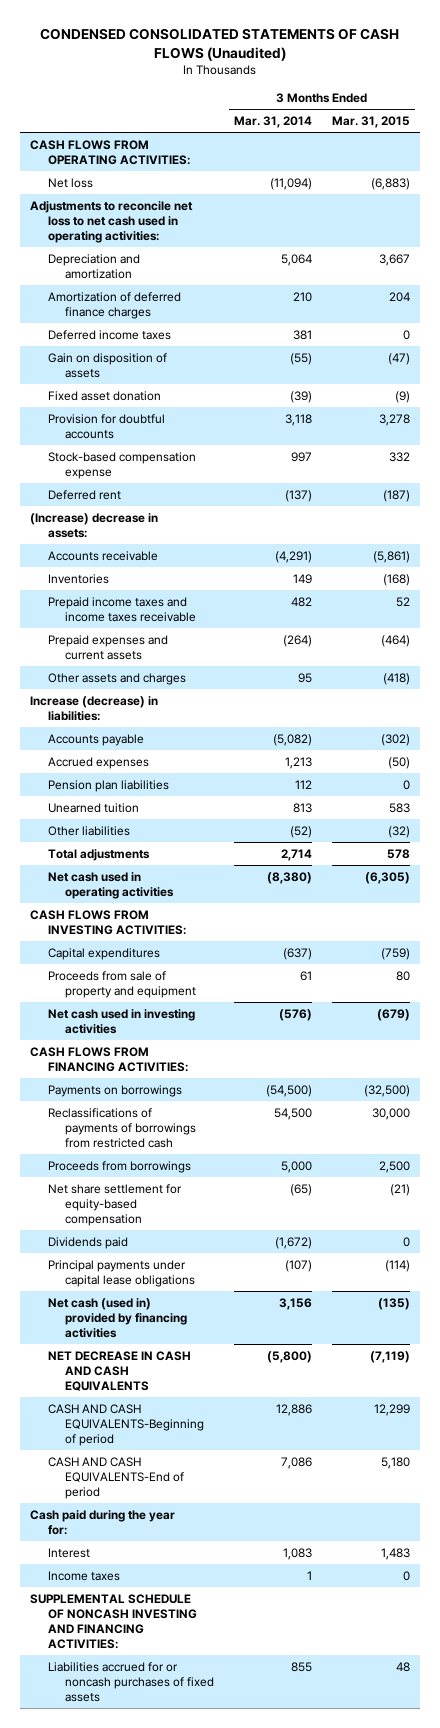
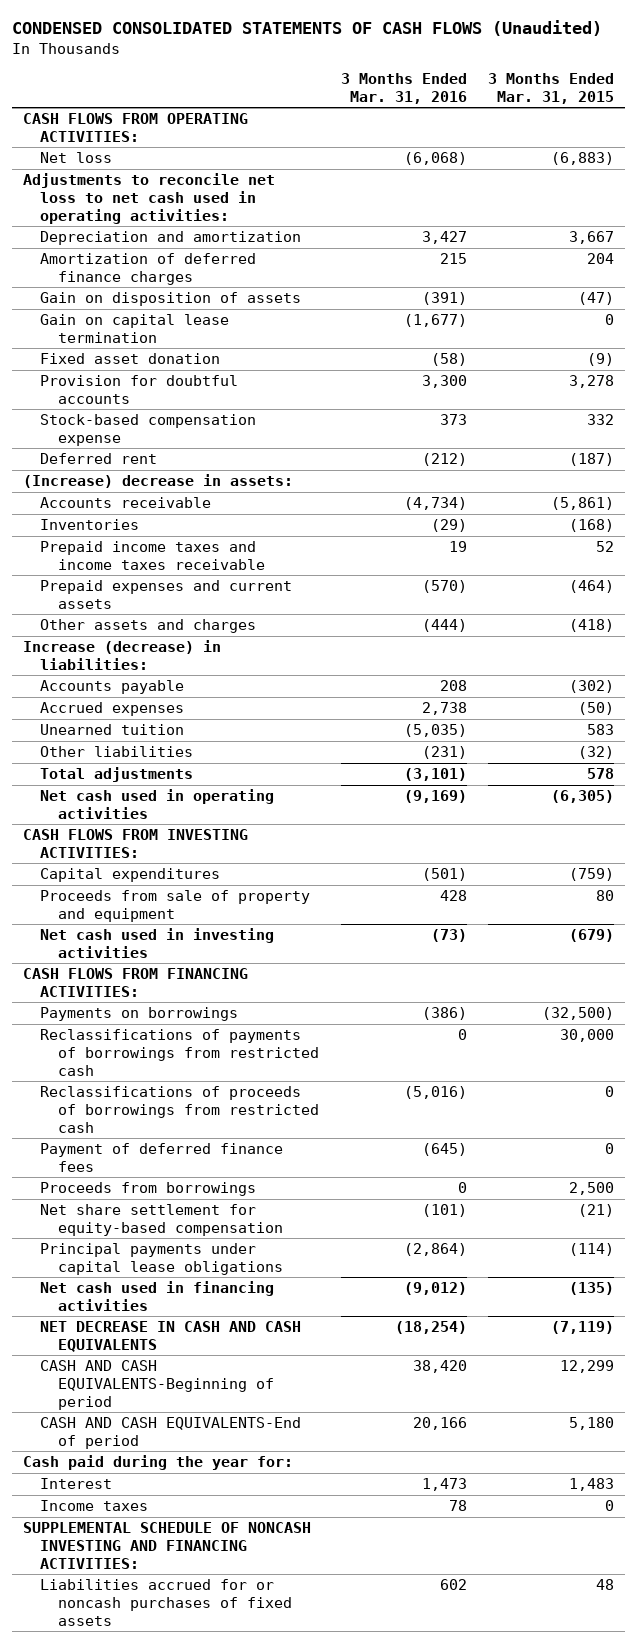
- | 3 Months Ended Mar. 31, 2014 | 3 Months Ended Mar. 31, 2015
+ | 3 Months Ended Mar. 31, 2016 | 3 Months Ended Mar. 31, 2015
- Deferred income taxes | 381 | 0
+ Gain on capital lease termination | (1,677) | 0
- Pension plan liabilities | 112 | 0
+ Reclassifications of proceeds of borrowings from restricted cash | (5,016) | 0
+ Payment of deferred finance fees | (645) | 0
- Dividends paid | (1,672) | 0
- Net cash (used in) provided by financing activities | 3,156 | (135)
+ Net cash used in financing activities | (9,012) | (135)

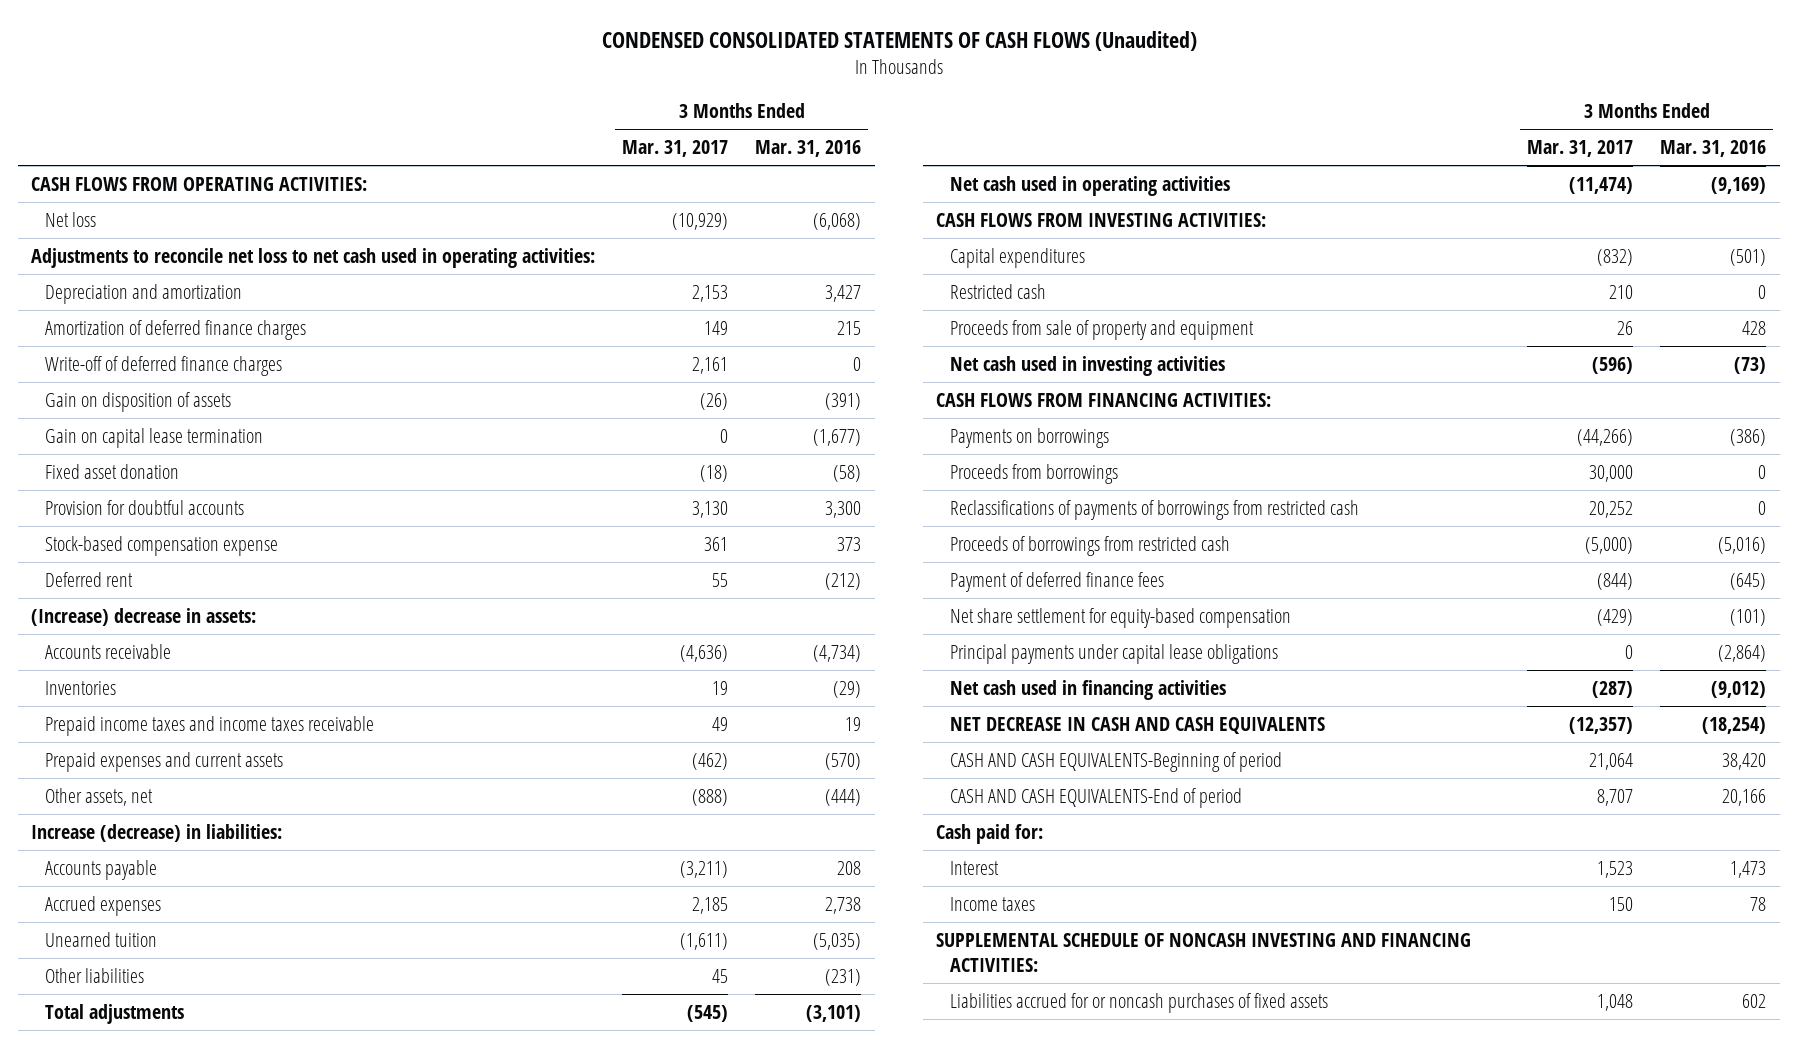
- | 3 Months Ended Mar. 31, 2016 | 3 Months Ended Mar. 31, 2015
+ | 3 Months Ended Mar. 31, 2017 | 3 Months Ended Mar. 31, 2016
+ Write-off of deferred finance charges | 2,161 | 0
- Other assets and charges | (444) | (418)
+ Other assets, net | (888) | (444)
+ Restricted cash | 210 | 0
moved up: Proceeds from borrowings | 30,000 | 0
- Reclassifications of proceeds of borrowings from restricted cash | (5,016) | 0
+ Proceeds of borrowings from restricted cash | (5,000) | (5,016)
- Cash paid during the year for:
+ Cash paid for:

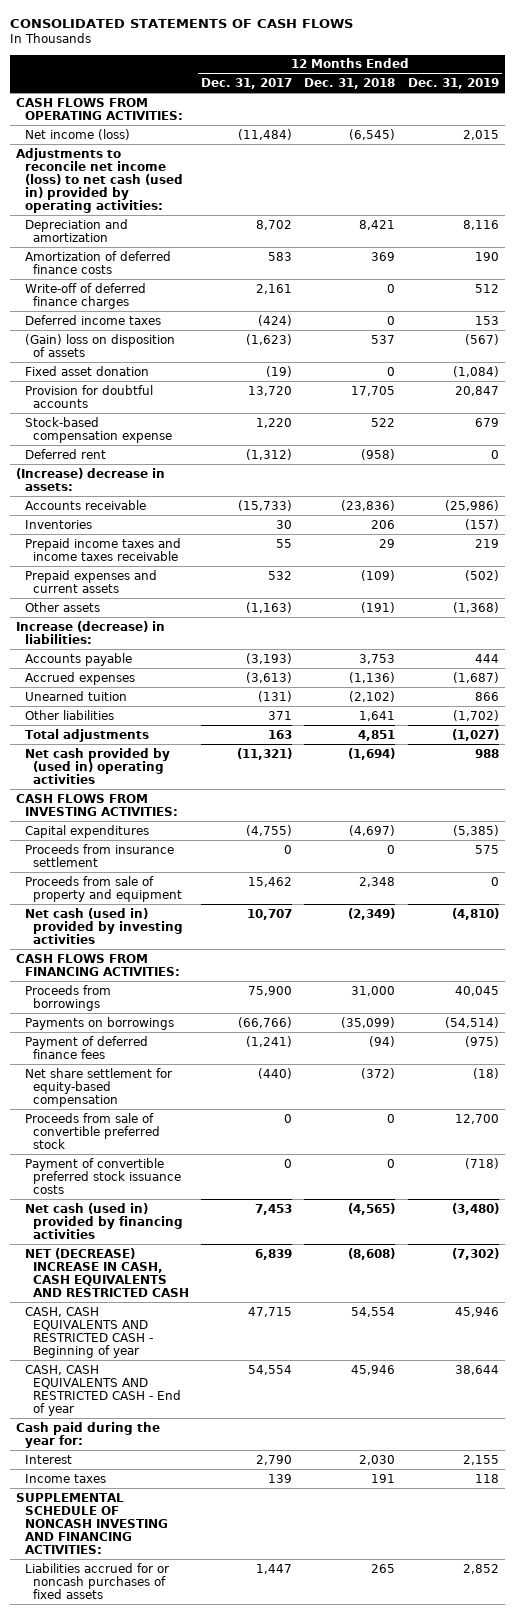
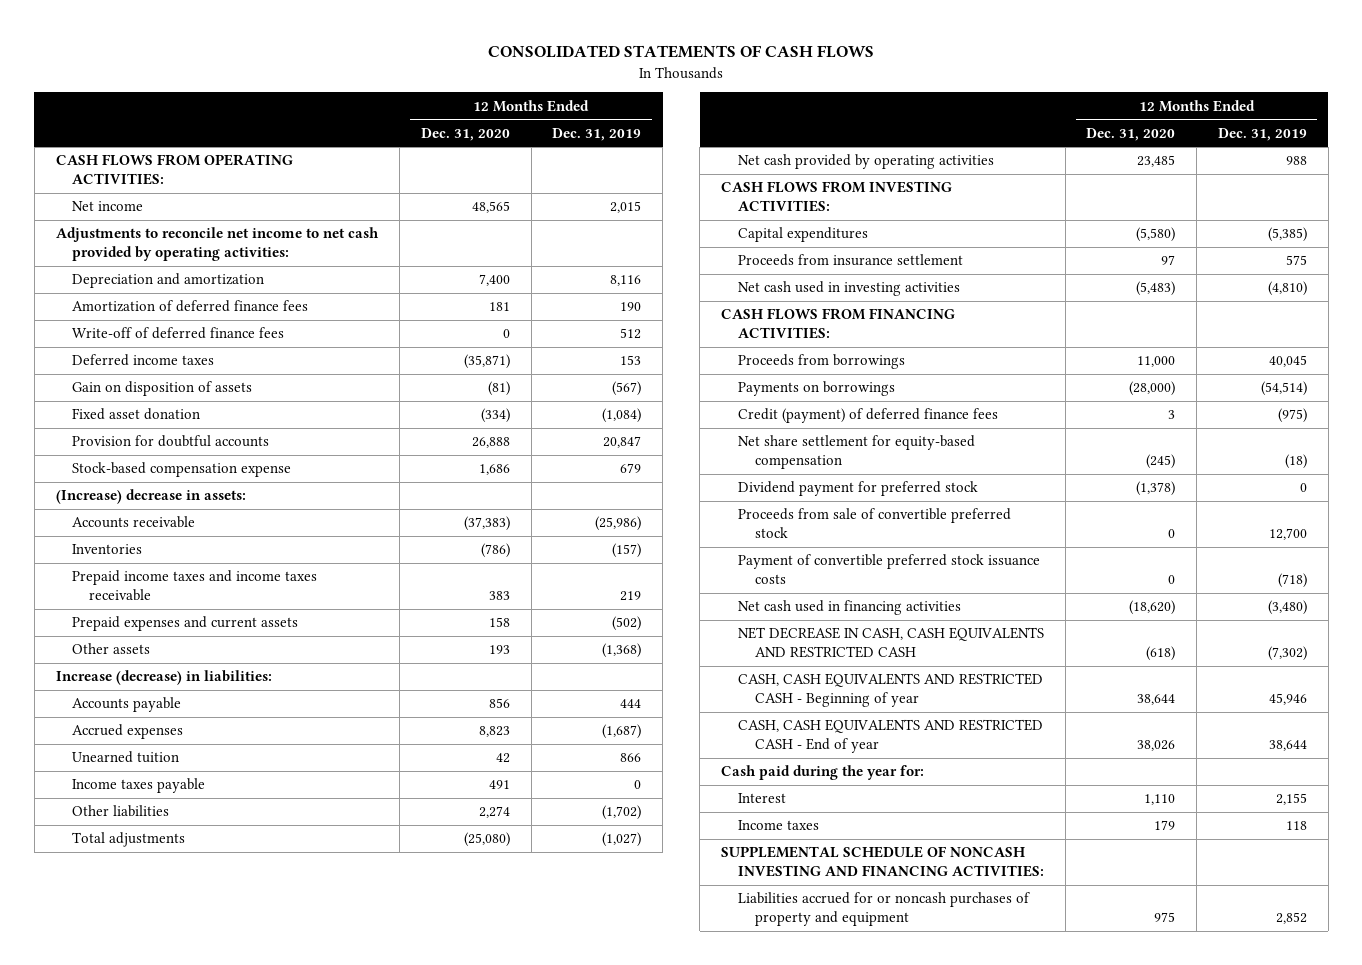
- | 12 Months Ended Dec. 31, 2017 | 12 Months Ended Dec. 31, 2018 | 12 Months Ended Dec. 31, 2019
+ | 12 Months Ended Dec. 31, 2020 | 12 Months Ended Dec. 31, 2019
- Net income (loss) | (11,484) | (6,545) | 2,015
- Adjustments to reconcile net income (loss) to net cash (used in) provided by operating activities:
+ Net income | 48,565 | 2,015
+ Adjustments to reconcile net income to net cash provided by operating activities:
- Amortization of deferred finance costs | 583 | 369 | 190
- Write-off of deferred finance charges | 2,161 | 0 | 512
+ Amortization of deferred finance fees | 181 | 190
+ Write-off of deferred finance fees | 0 | 512
- (Gain) loss on disposition of assets | (1,623) | 537 | (567)
+ Gain on disposition of assets | (81) | (567)
- Deferred rent | (1,312) | (958) | 0
+ Income taxes payable | 491 | 0
- Net cash provided by (used in) operating activities | (11,321) | (1,694) | 988
+ Net cash provided by operating activities | 23,485 | 988
- Proceeds from sale of property and equipment | 15,462 | 2,348 | 0
- Net cash (used in) provided by investing activities | 10,707 | (2,349) | (4,810)
+ Net cash used in investing activities | (5,483) | (4,810)
- Payment of deferred finance fees | (1,241) | (94) | (975)
+ Credit (payment) of deferred finance fees | 3 | (975)
+ Dividend payment for preferred stock | (1,378) | 0
- Net cash (used in) provided by financing activities | 7,453 | (4,565) | (3,480)
- NET (DECREASE) INCREASE IN CASH, CASH EQUIVALENTS AND RESTRICTED CASH | 6,839 | (8,608) | (7,302)
+ Net cash used in financing activities | (18,620) | (3,480)
+ NET DECREASE IN CASH, CASH EQUIVALENTS AND RESTRICTED CASH | (618) | (7,302)
- Liabilities accrued for or noncash purchases of fixed assets | 1,447 | 265 | 2,852
+ Liabilities accrued for or noncash purchases of property and equipment | 975 | 2,852

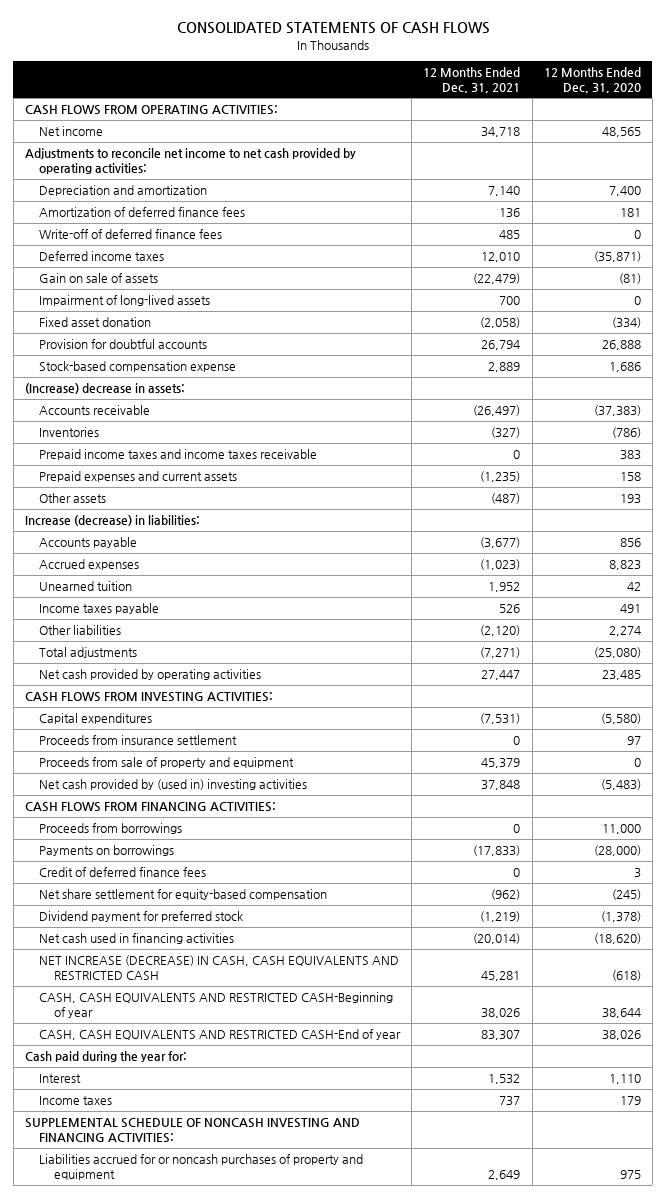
- | 12 Months Ended Dec. 31, 2020 | 12 Months Ended Dec. 31, 2019
+ | 12 Months Ended Dec. 31, 2021 | 12 Months Ended Dec. 31, 2020
- Gain on disposition of assets | (81) | (567)
+ Gain on sale of assets | (22,479) | (81)
+ Impairment of long-lived assets | 700 | 0
- Net cash used in investing activities | (5,483) | (4,810)
+ Proceeds from sale of property and equipment | 45,379 | 0
+ Net cash provided by (used in) investing activities | 37,848 | (5,483)
- Credit (payment) of deferred finance fees | 3 | (975)
+ Credit of deferred finance fees | 0 | 3
- Proceeds from sale of convertible preferred stock | 0 | 12,700
- Payment of convertible preferred stock issuance costs | 0 | (718)
- NET DECREASE IN CASH, CASH EQUIVALENTS AND RESTRICTED CASH | (618) | (7,302)
- CASH, CASH EQUIVALENTS AND RESTRICTED CASH - Beginning of year | 38,644 | 45,946
- CASH, CASH EQUIVALENTS AND RESTRICTED CASH - End of year | 38,026 | 38,644
+ NET INCREASE (DECREASE) IN CASH, CASH EQUIVALENTS AND RESTRICTED CASH | 45,281 | (618)
+ CASH, CASH EQUIVALENTS AND RESTRICTED CASH-Beginning of year | 38,026 | 38,644
+ CASH, CASH EQUIVALENTS AND RESTRICTED CASH-End of year | 83,307 | 38,026

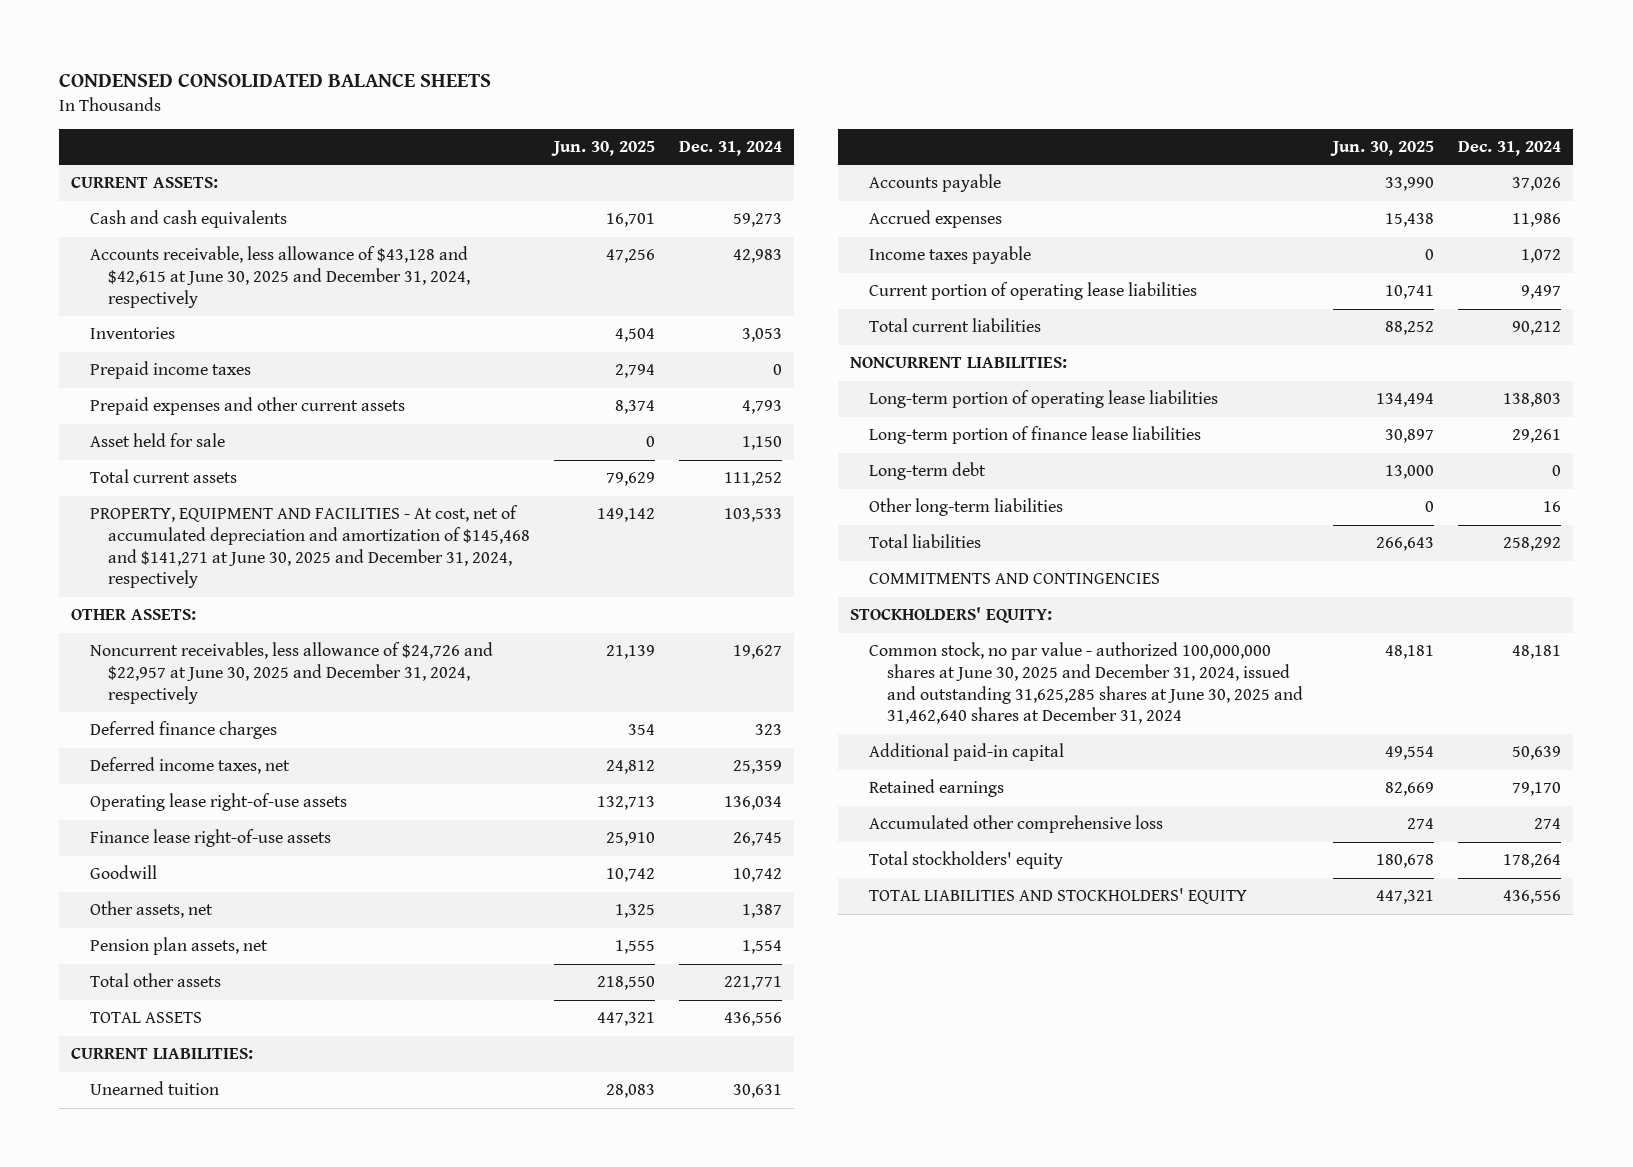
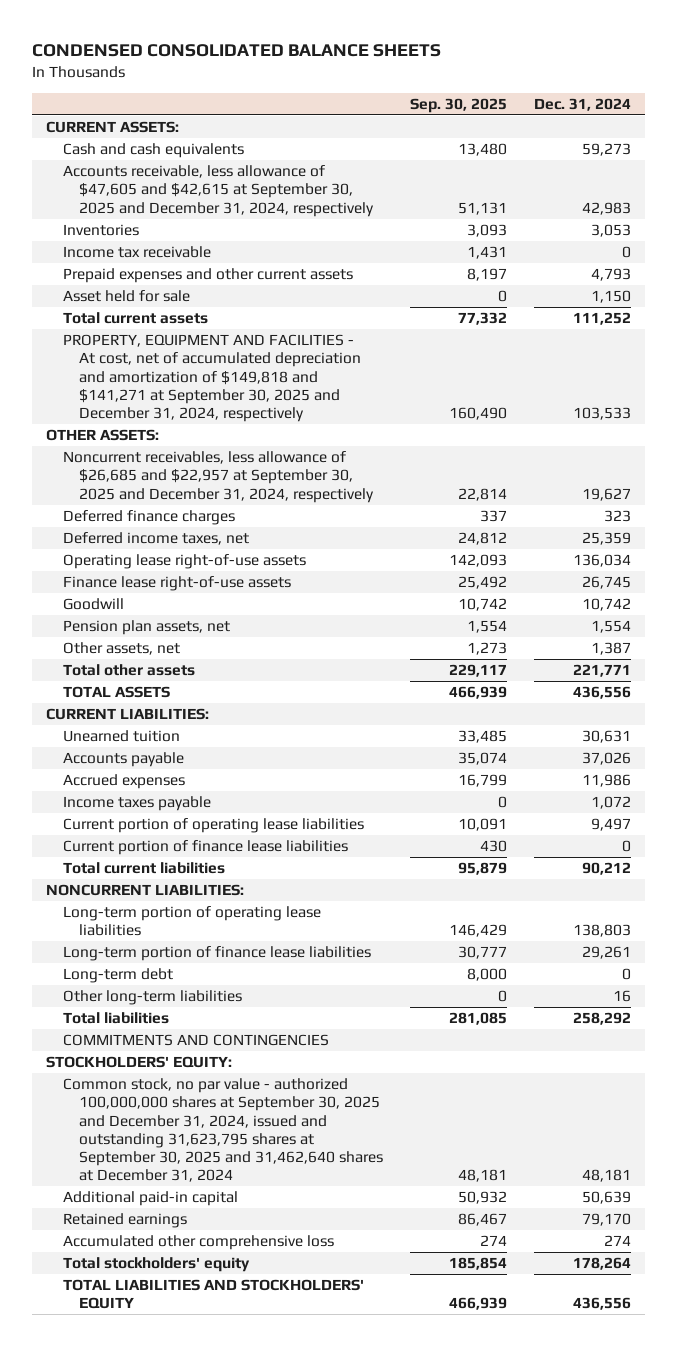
- | Jun. 30, 2025 | Dec. 31, 2024
+ | Sep. 30, 2025 | Dec. 31, 2024
- Accounts receivable, less allowance of $43,128 and $42,615 at June 30, 2025 and December 31, 2024, respectively | 47,256 | 42,983
+ Accounts receivable, less allowance of $47,605 and $42,615 at September 30, 2025 and December 31, 2024, respectively | 51,131 | 42,983
- Prepaid income taxes | 2,794 | 0
+ Income tax receivable | 1,431 | 0
- PROPERTY, EQUIPMENT AND FACILITIES - At cost, net of accumulated depreciation and amortization of $145,468 and $141,271 at June 30, 2025 and December 31, 2024, respectively | 149,142 | 103,533
+ PROPERTY, EQUIPMENT AND FACILITIES - At cost, net of accumulated depreciation and amortization of $149,818 and $141,271 at September 30, 2025 and December 31, 2024, respectively | 160,490 | 103,533
- Noncurrent receivables, less allowance of $24,726 and $22,957 at June 30, 2025 and December 31, 2024, respectively | 21,139 | 19,627
+ Noncurrent receivables, less allowance of $26,685 and $22,957 at September 30, 2025 and December 31, 2024, respectively | 22,814 | 19,627
moved down: Other assets, net | 1,273 | 1,387
+ Current portion of finance lease liabilities | 430 | 0
- Common stock, no par value - authorized 100,000,000 shares at June 30, 2025 and December 31, 2024, issued and outstanding 31,625,285 shares at June 30, 2025 and 31,462,640 shares at December 31, 2024 | 48,181 | 48,181
+ Common stock, no par value - authorized 100,000,000 shares at September 30, 2025 and December 31, 2024, issued and outstanding 31,623,795 shares at September 30, 2025 and 31,462,640 shares at December 31, 2024 | 48,181 | 48,181

